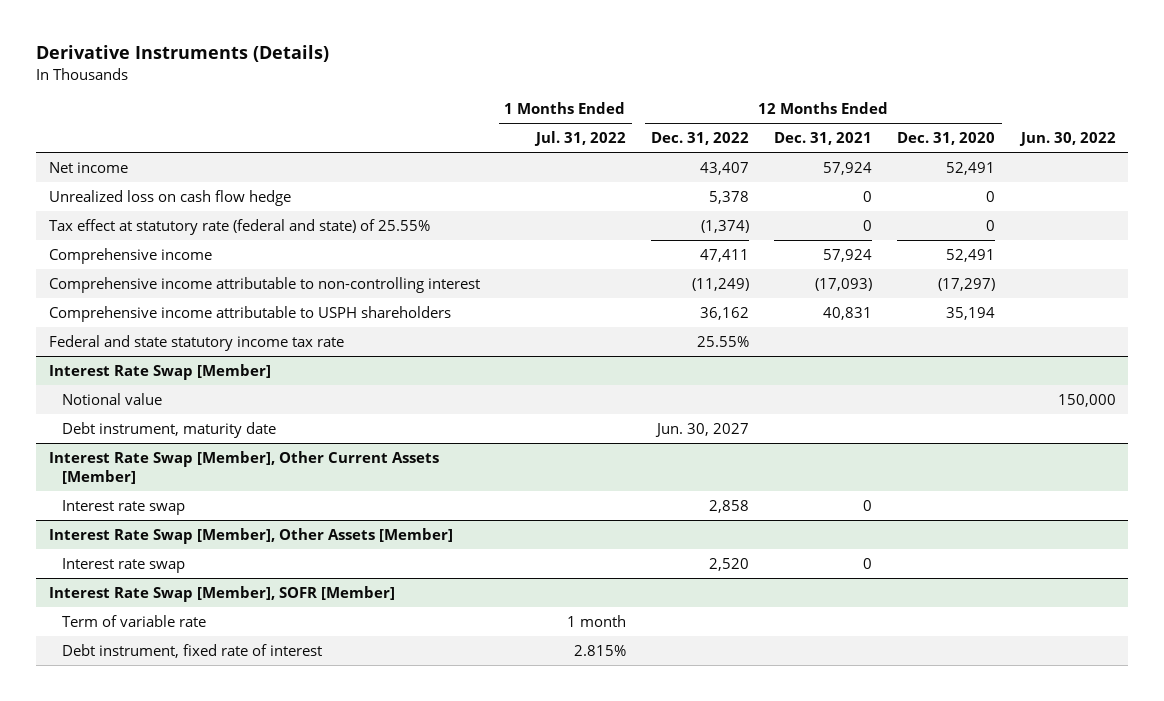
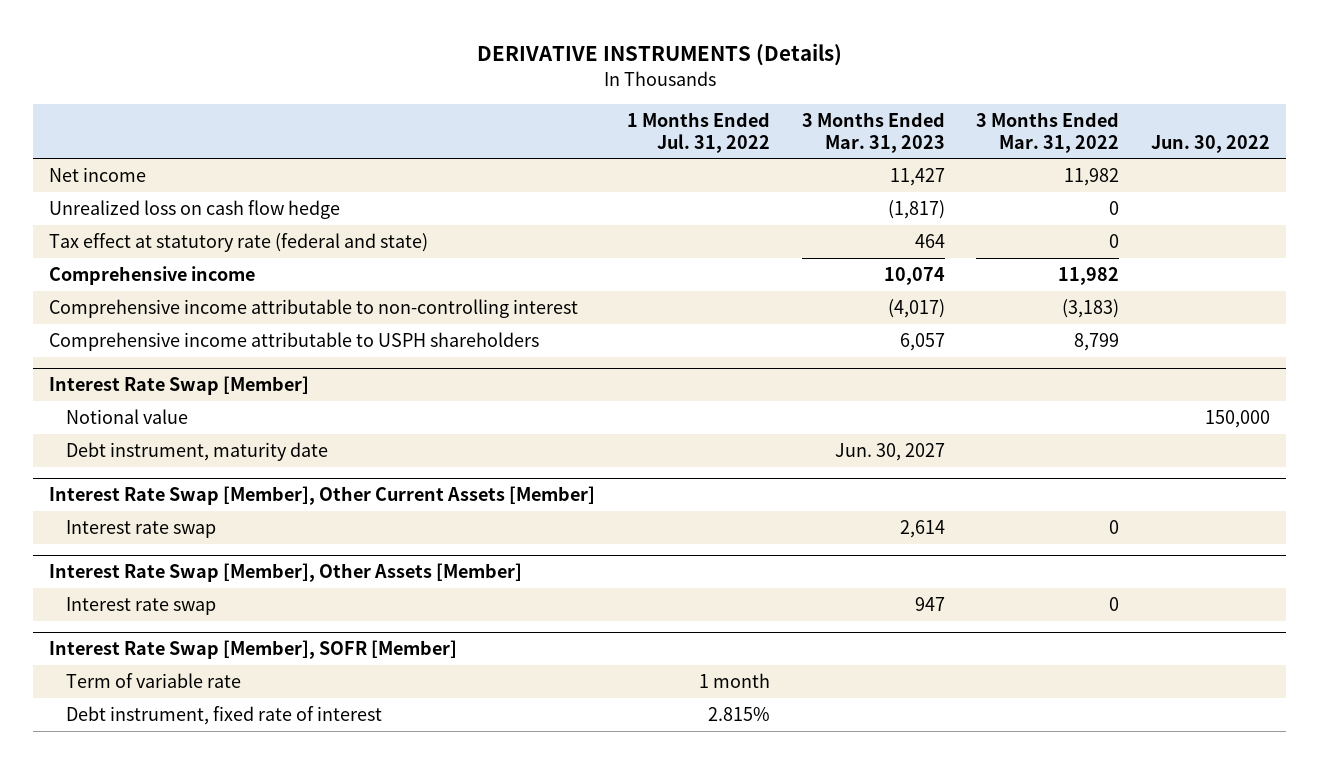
- Derivative Instruments (Details)
+ DERIVATIVE INSTRUMENTS (Details)
- | 1 Months Ended Jul. 31, 2022 | 12 Months Ended Dec. 31, 2022 | 12 Months Ended Dec. 31, 2021 | 12 Months Ended Dec. 31, 2020 | Jun. 30, 2022
+ | 1 Months Ended Jul. 31, 2022 | 3 Months Ended Mar. 31, 2023 | 3 Months Ended Mar. 31, 2022 | Jun. 30, 2022
- Tax effect at statutory rate (federal and state) of 25.55% | | (1,374) | 0 | 0 |
+ Tax effect at statutory rate (federal and state) | | 464 | 0 |
- Federal and state statutory income tax rate | | 25.55% | | |

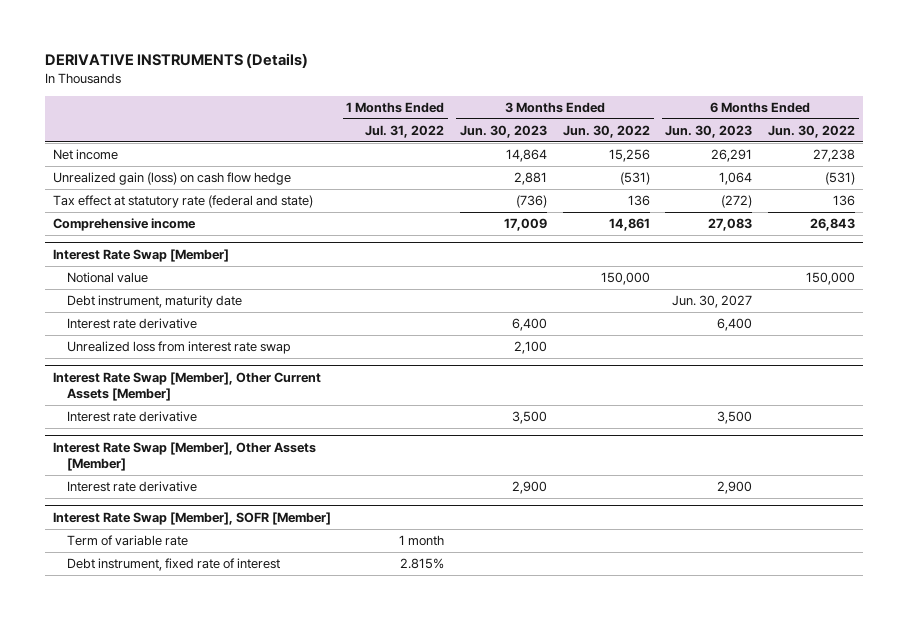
- | 1 Months Ended Jul. 31, 2022 | 3 Months Ended Mar. 31, 2023 | 3 Months Ended Mar. 31, 2022 | Jun. 30, 2022
+ | 1 Months Ended Jul. 31, 2022 | 3 Months Ended Jun. 30, 2023 | 3 Months Ended Jun. 30, 2022 | 6 Months Ended Jun. 30, 2023 | 6 Months Ended Jun. 30, 2022
- Unrealized loss on cash flow hedge | | (1,817) | 0 |
+ Unrealized gain (loss) on cash flow hedge | | 2,881 | (531) | 1,064 | (531)
- Comprehensive income attributable to non-controlling interest | | (4,017) | (3,183) |
- Comprehensive income attributable to USPH shareholders | | 6,057 | 8,799 |
@ Interest Rate Swap [Member]
+ Interest rate derivative | | 6,400 | | 6,400 |
+ Unrealized loss from interest rate swap | | 2,100 | | |
@ Interest Rate Swap [Member], Other Current Assets [Member]
- Interest rate swap | | 2,614 | 0 |
+ Interest rate derivative | | 3,500 | | 3,500 |
@ Interest Rate Swap [Member], Other Assets [Member]
- Interest rate swap | | 947 | 0 |
+ Interest rate derivative | | 2,900 | | 2,900 |

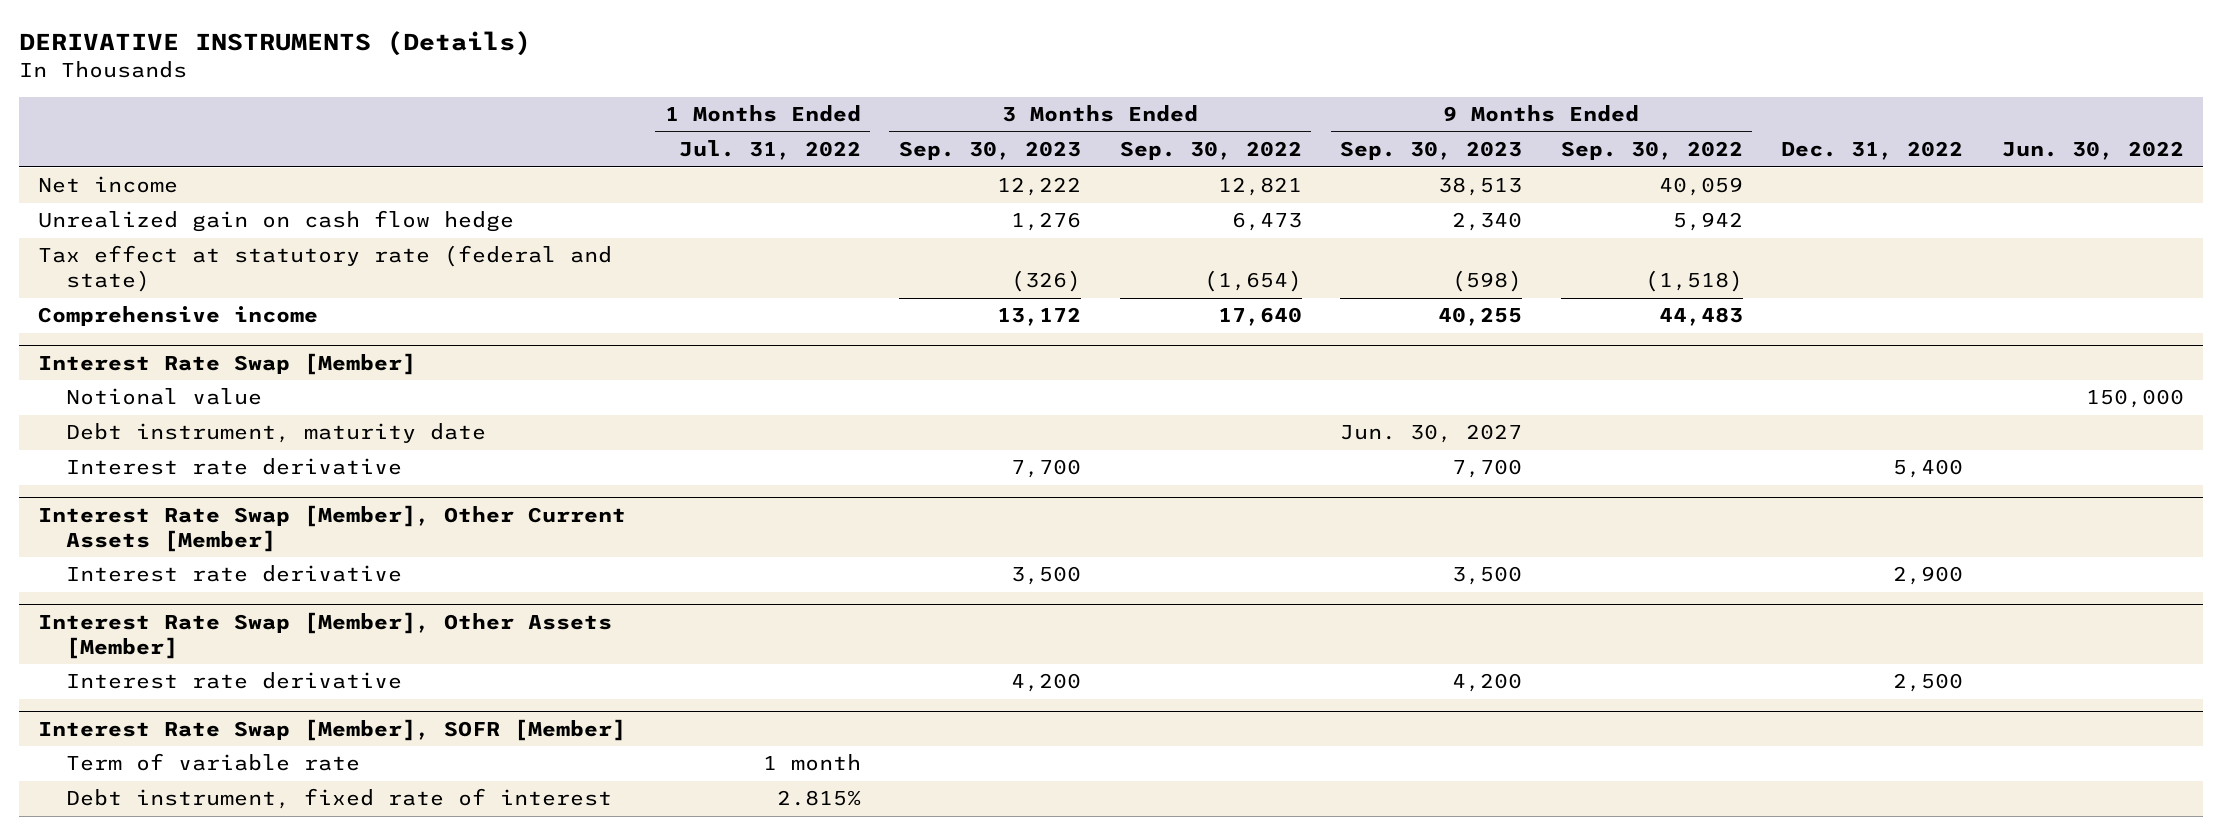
- | 1 Months Ended Jul. 31, 2022 | 3 Months Ended Jun. 30, 2023 | 3 Months Ended Jun. 30, 2022 | 6 Months Ended Jun. 30, 2023 | 6 Months Ended Jun. 30, 2022
+ | 1 Months Ended Jul. 31, 2022 | 3 Months Ended Sep. 30, 2023 | 3 Months Ended Sep. 30, 2022 | 9 Months Ended Sep. 30, 2023 | 9 Months Ended Sep. 30, 2022 | Dec. 31, 2022 | Jun. 30, 2022
- Unrealized gain (loss) on cash flow hedge | | 2,881 | (531) | 1,064 | (531)
+ Unrealized gain on cash flow hedge | | 1,276 | 6,473 | 2,340 | 5,942 | |
@ Interest Rate Swap [Member]
- Unrealized loss from interest rate swap | | 2,100 | | |

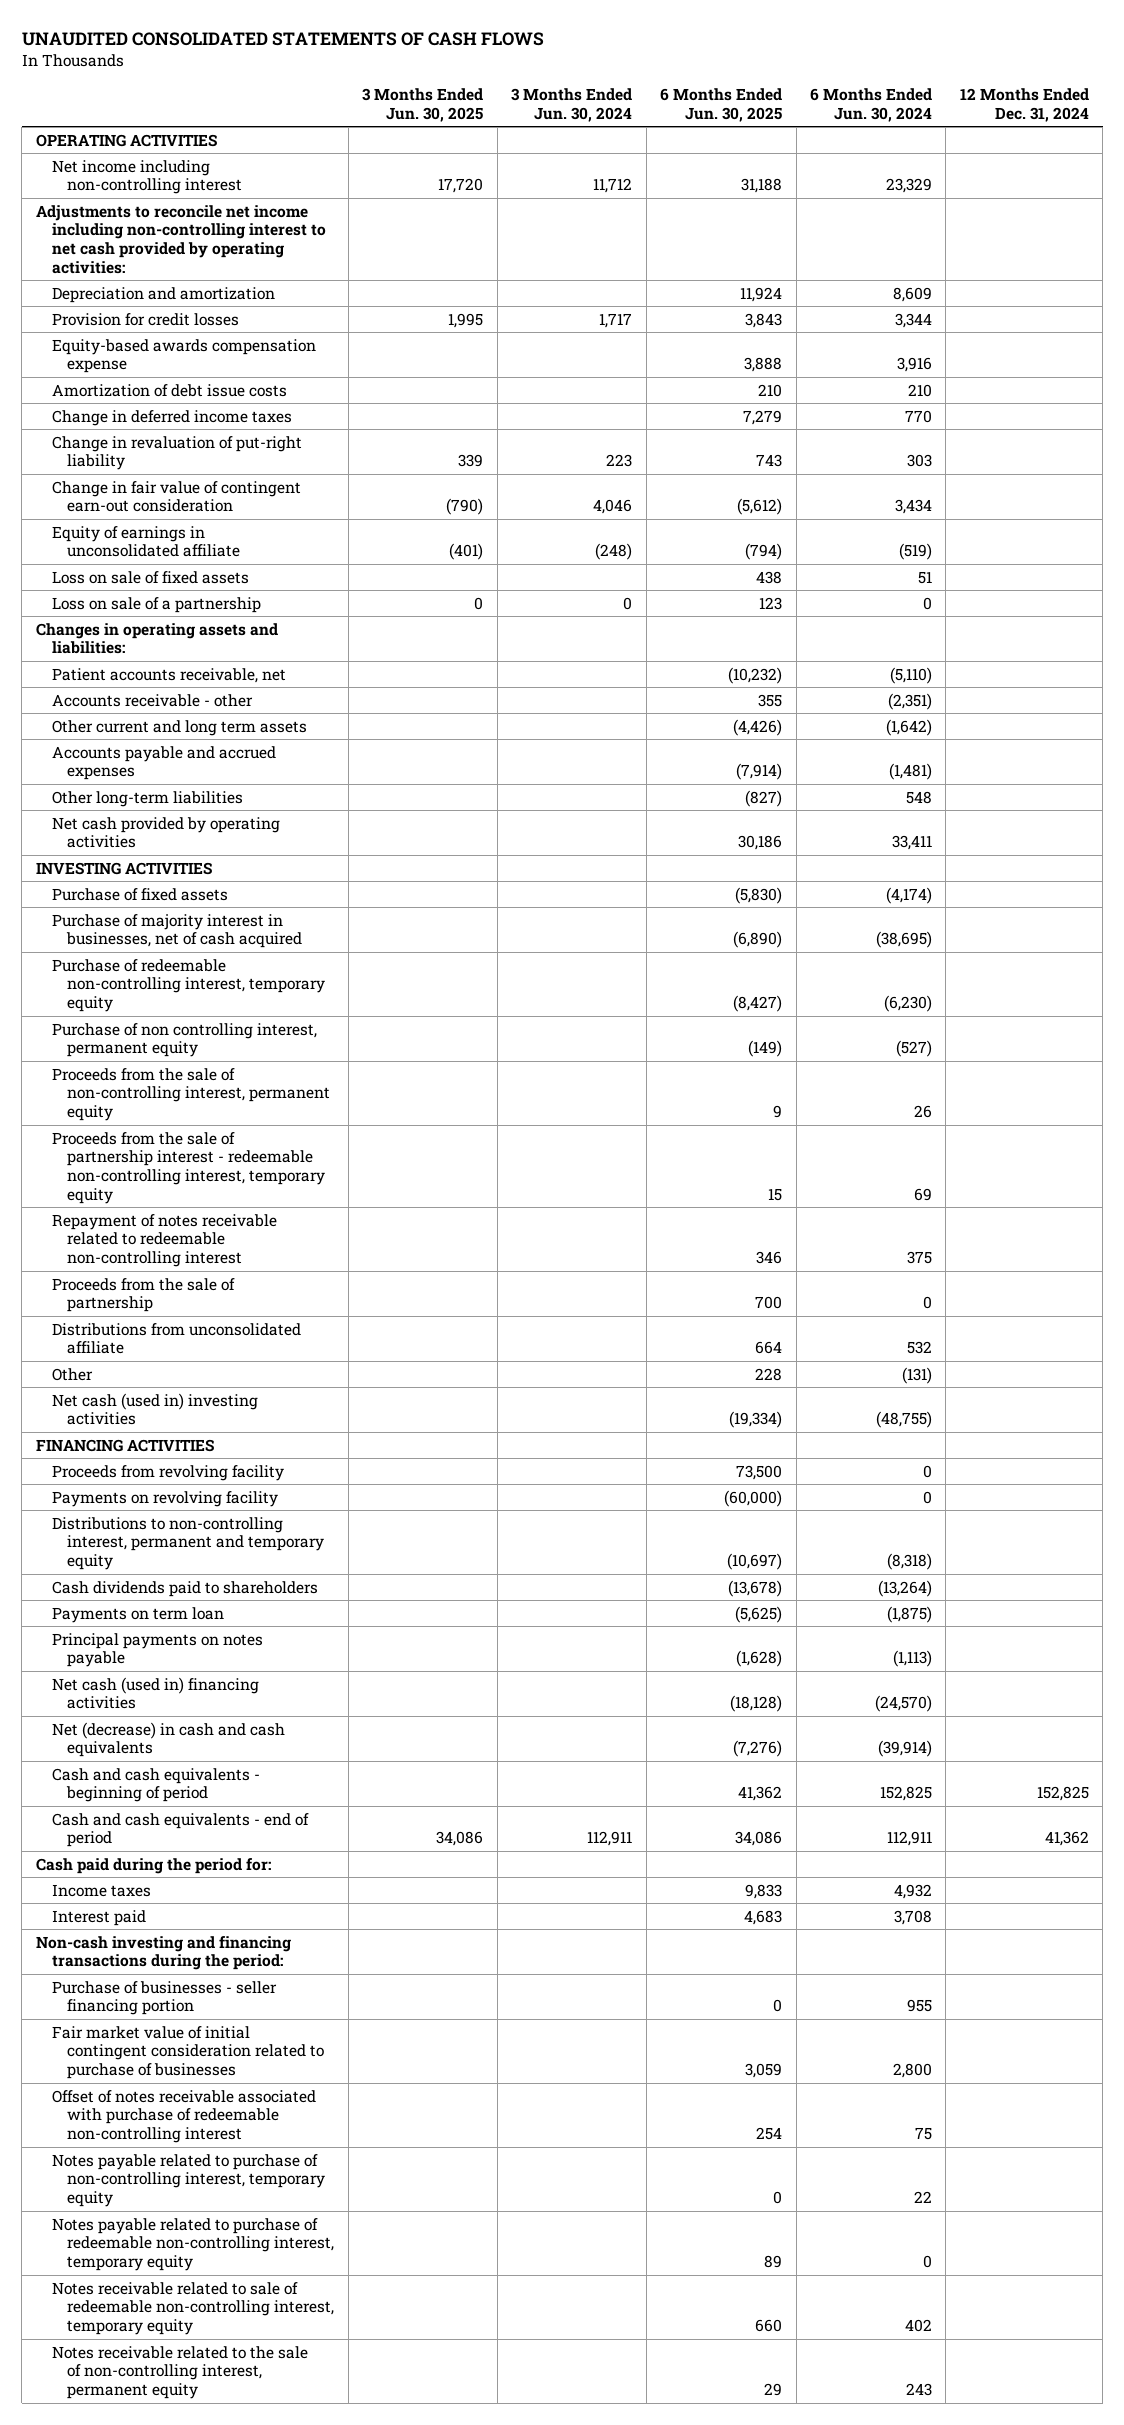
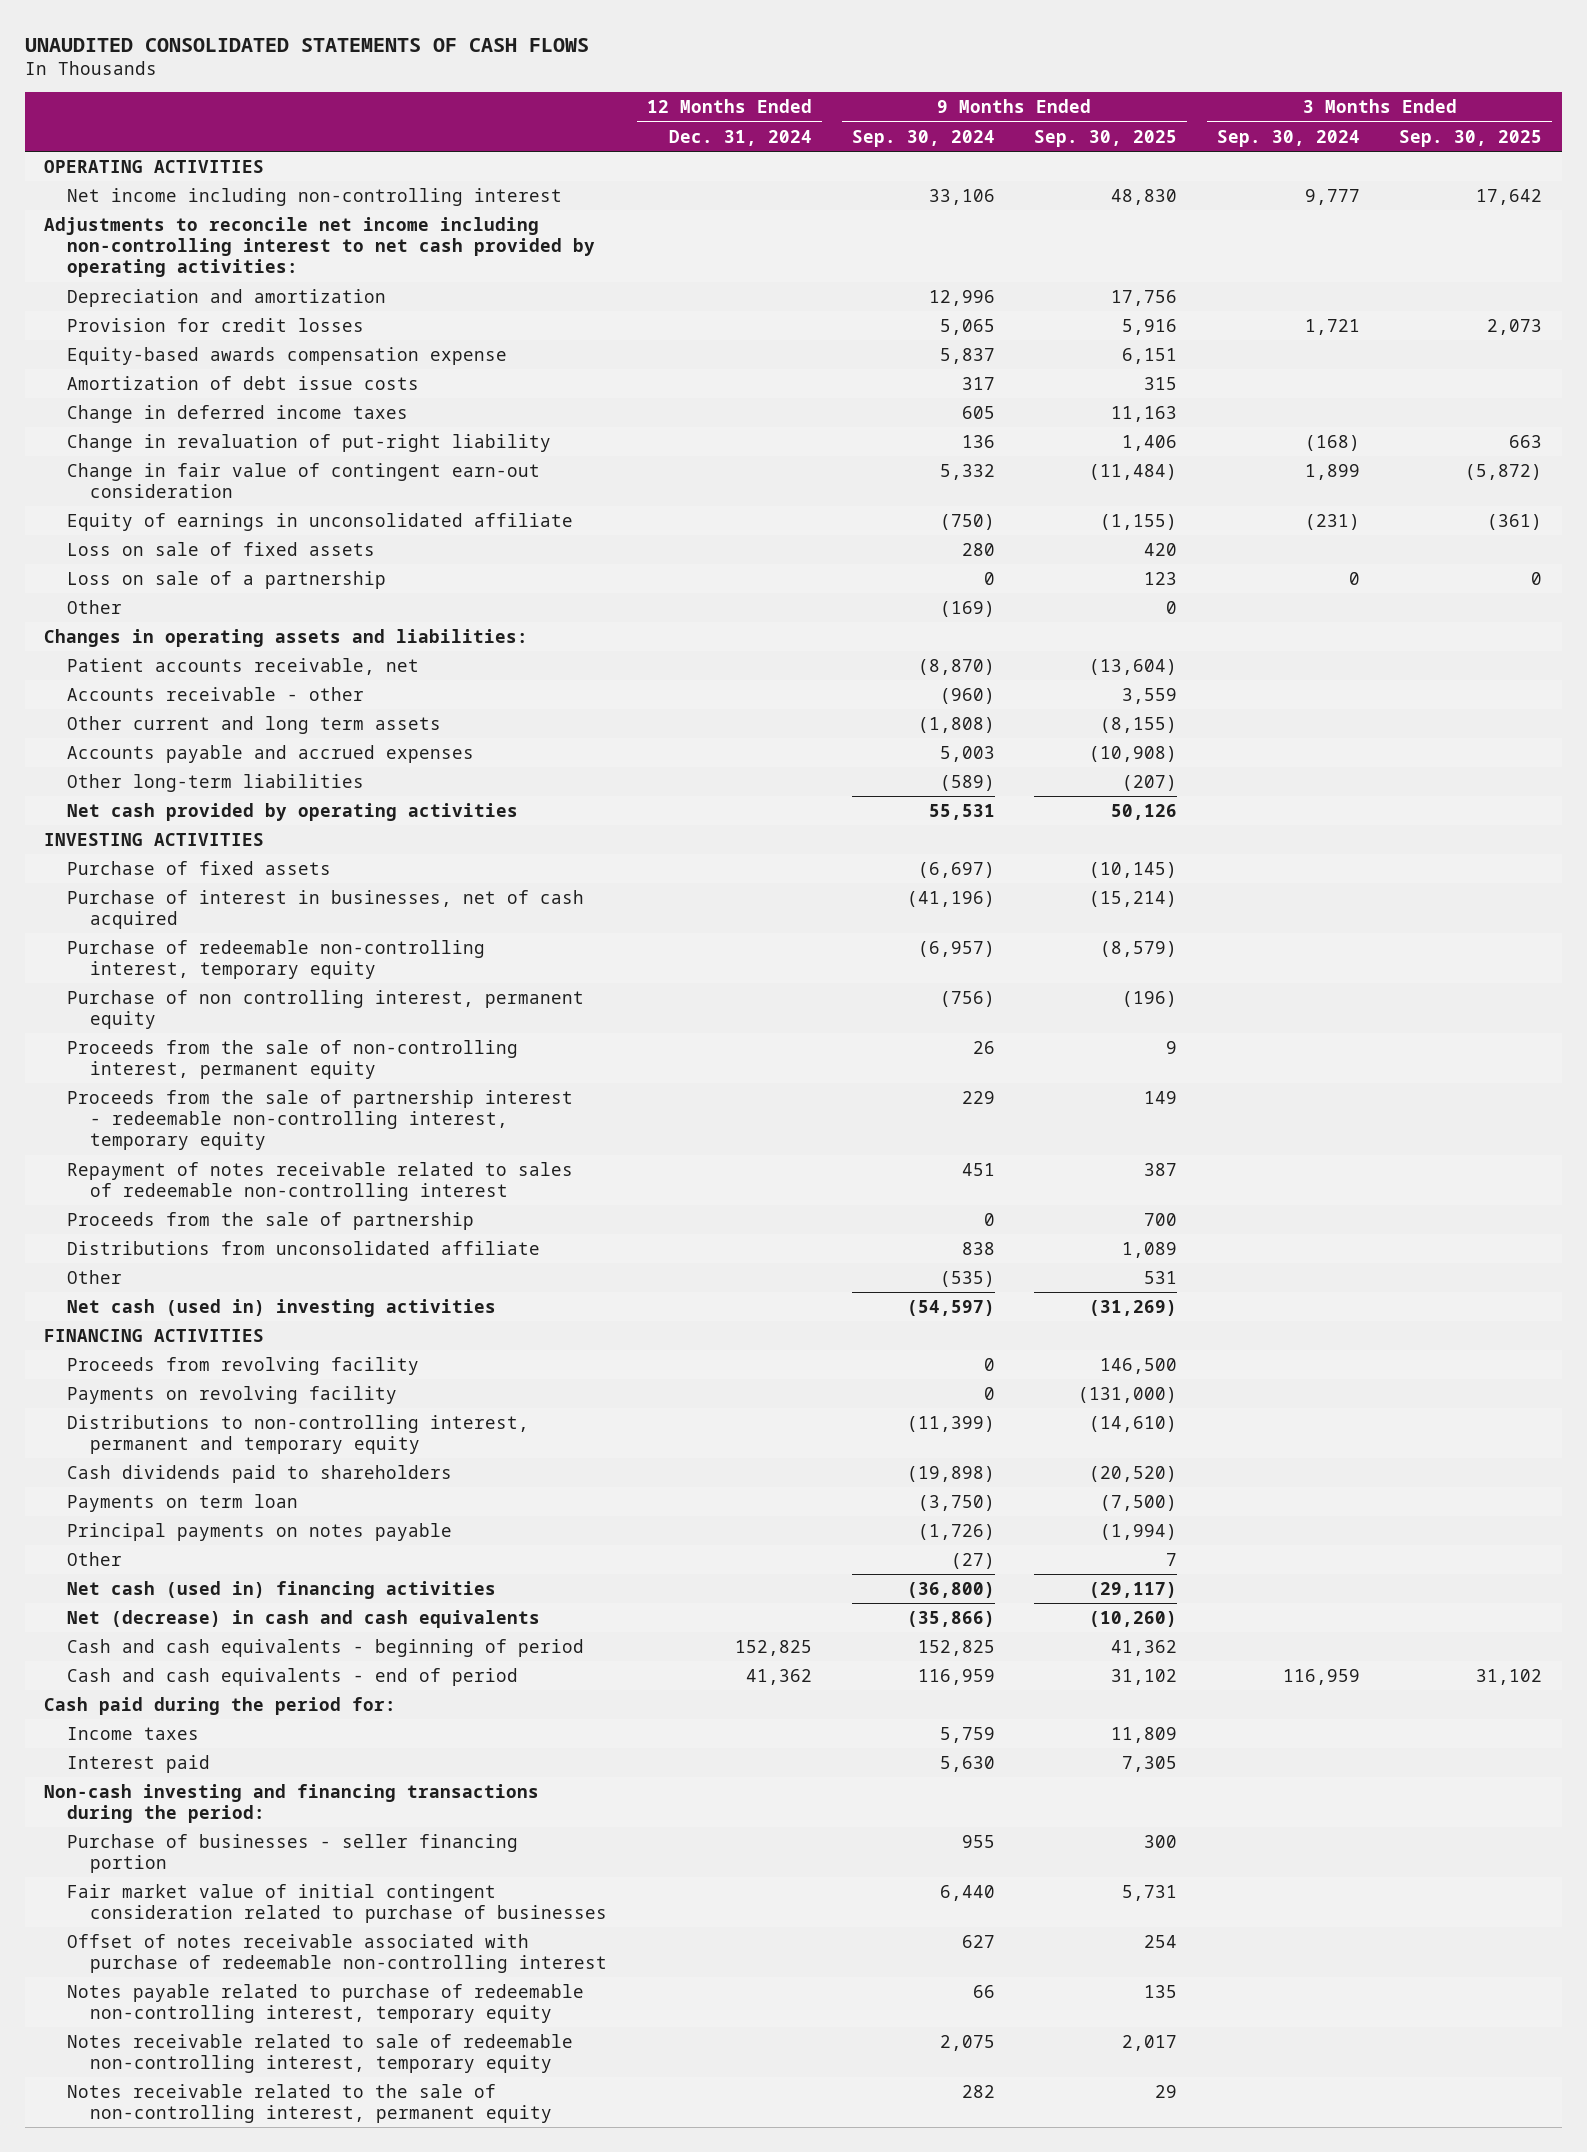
- | 3 Months Ended Jun. 30, 2025 | 3 Months Ended Jun. 30, 2024 | 6 Months Ended Jun. 30, 2025 | 6 Months Ended Jun. 30, 2024 | 12 Months Ended Dec. 31, 2024
+ | 12 Months Ended Dec. 31, 2024 | 9 Months Ended Sep. 30, 2024 | 9 Months Ended Sep. 30, 2025 | 3 Months Ended Sep. 30, 2024 | 3 Months Ended Sep. 30, 2025
+ Other | | (169) | 0 | |
- Purchase of majority interest in businesses, net of cash acquired | | | (6,890) | (38,695) |
+ Purchase of interest in businesses, net of cash acquired | | (41,196) | (15,214) | |
- Repayment of notes receivable related to redeemable non-controlling interest | | | 346 | 375 |
+ Repayment of notes receivable related to sales of redeemable non-controlling interest | | 451 | 387 | |
+ Other | | (27) | 7 | |
- Notes payable related to purchase of non-controlling interest, temporary equity | | | 0 | 22 |

